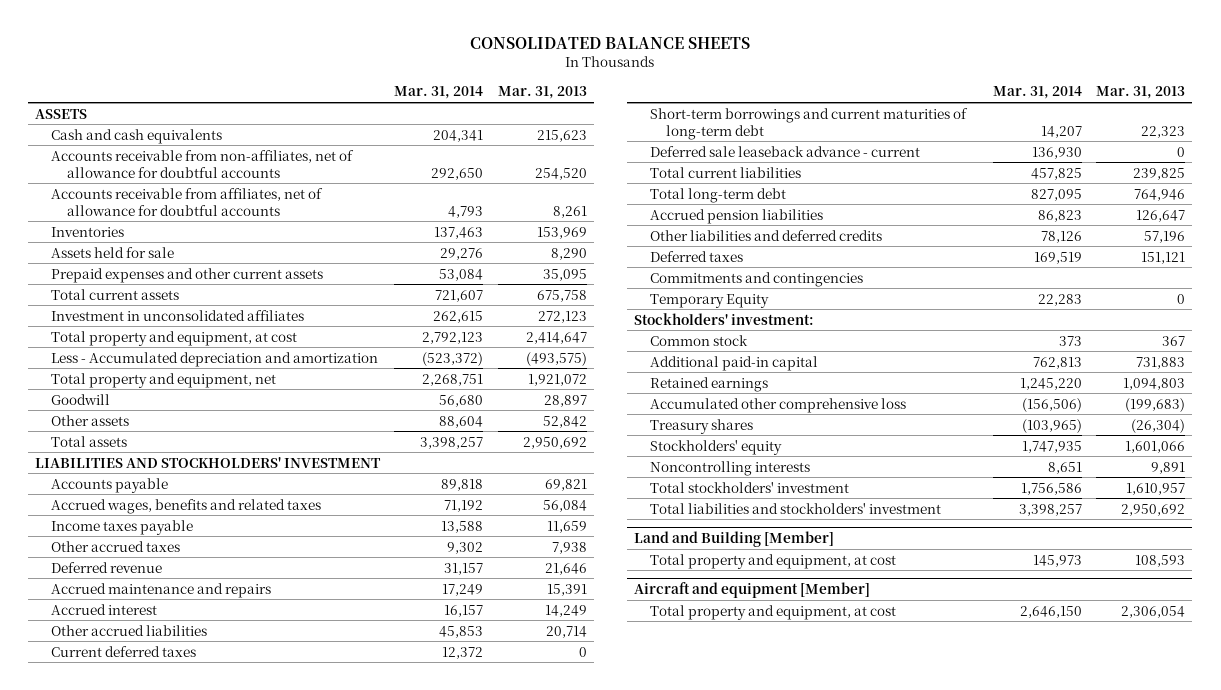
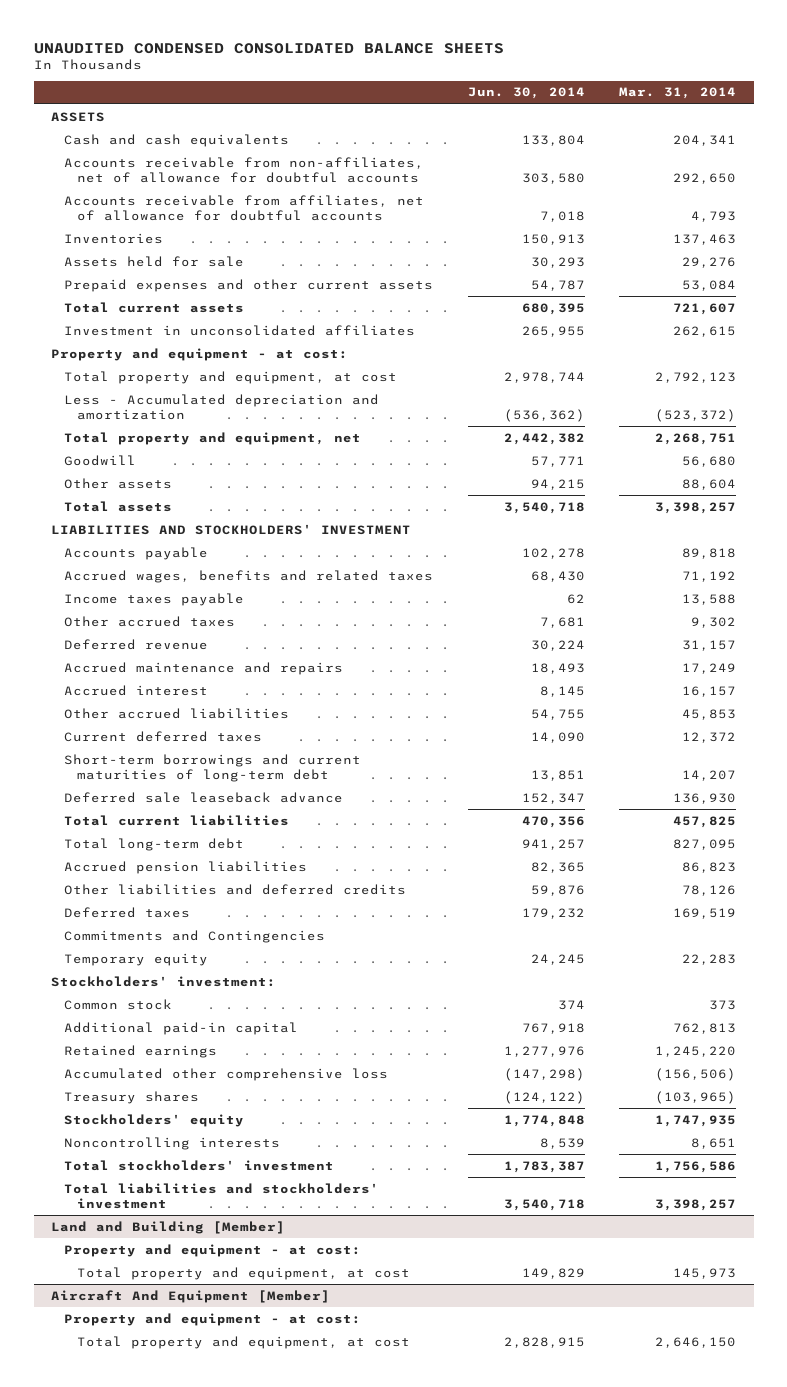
- CONSOLIDATED BALANCE SHEETS
+ UNAUDITED CONDENSED CONSOLIDATED BALANCE SHEETS
- | Mar. 31, 2014 | Mar. 31, 2013
+ | Jun. 30, 2014 | Mar. 31, 2014
+ Property and equipment - at cost:
- Deferred sale leaseback advance - current | 136,930 | 0
+ Deferred sale leaseback advance | 152,347 | 136,930
- Commitments and contingencies
- Temporary Equity | 22,283 | 0
+ Commitments and Contingencies
+ Temporary equity | 24,245 | 22,283
@ Land and Building [Member]
+ Property and equipment - at cost:
- Aircraft and equipment [Member]
+ Aircraft And Equipment [Member]
+ Property and equipment - at cost:

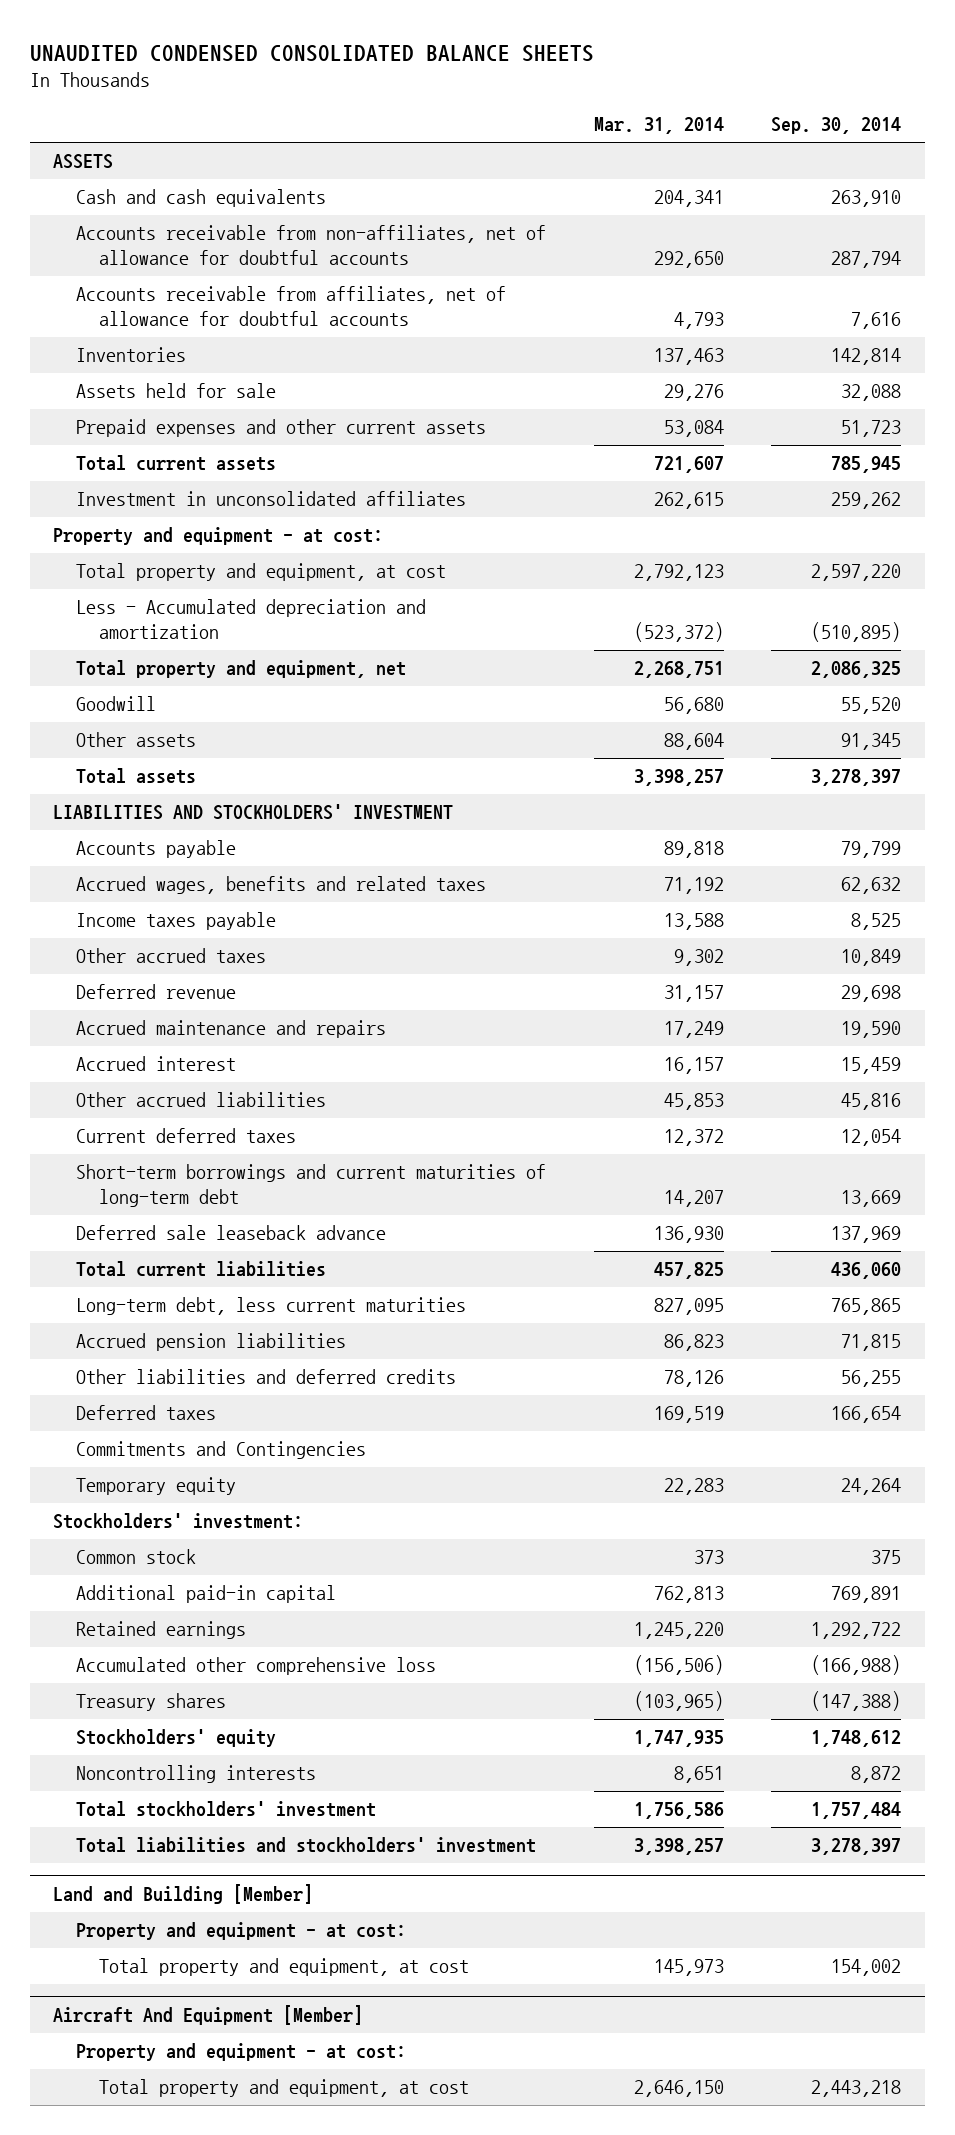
- | Jun. 30, 2014 | Mar. 31, 2014
+ | Mar. 31, 2014 | Sep. 30, 2014
- Total long-term debt | 941,257 | 827,095
+ Long-term debt, less current maturities | 827,095 | 765,865

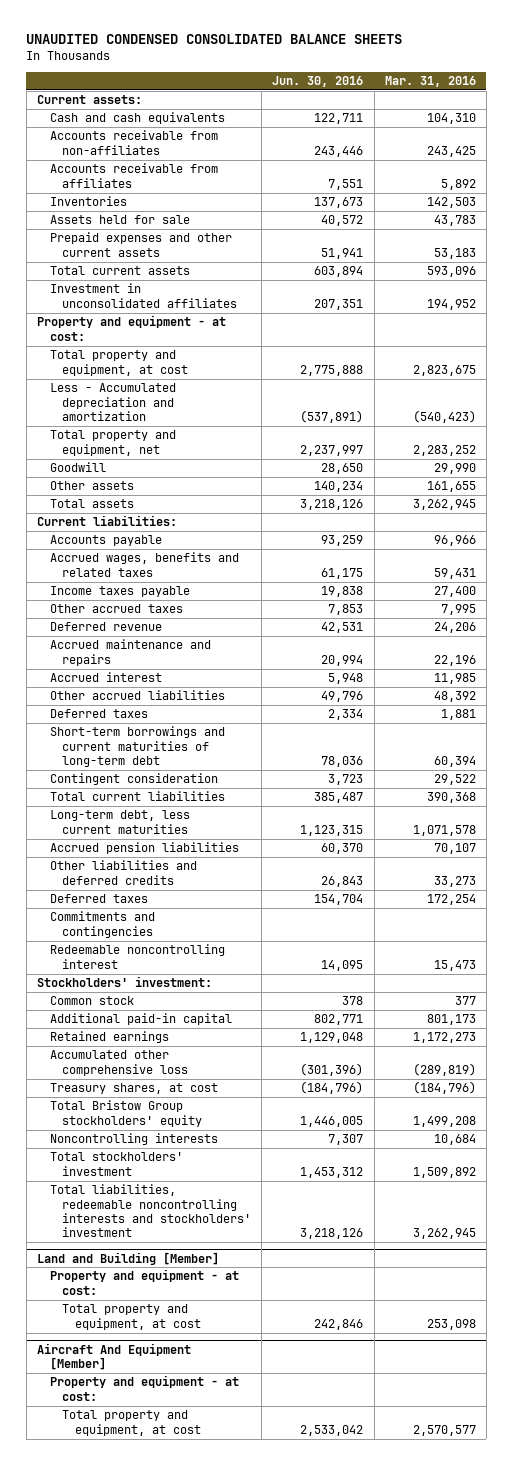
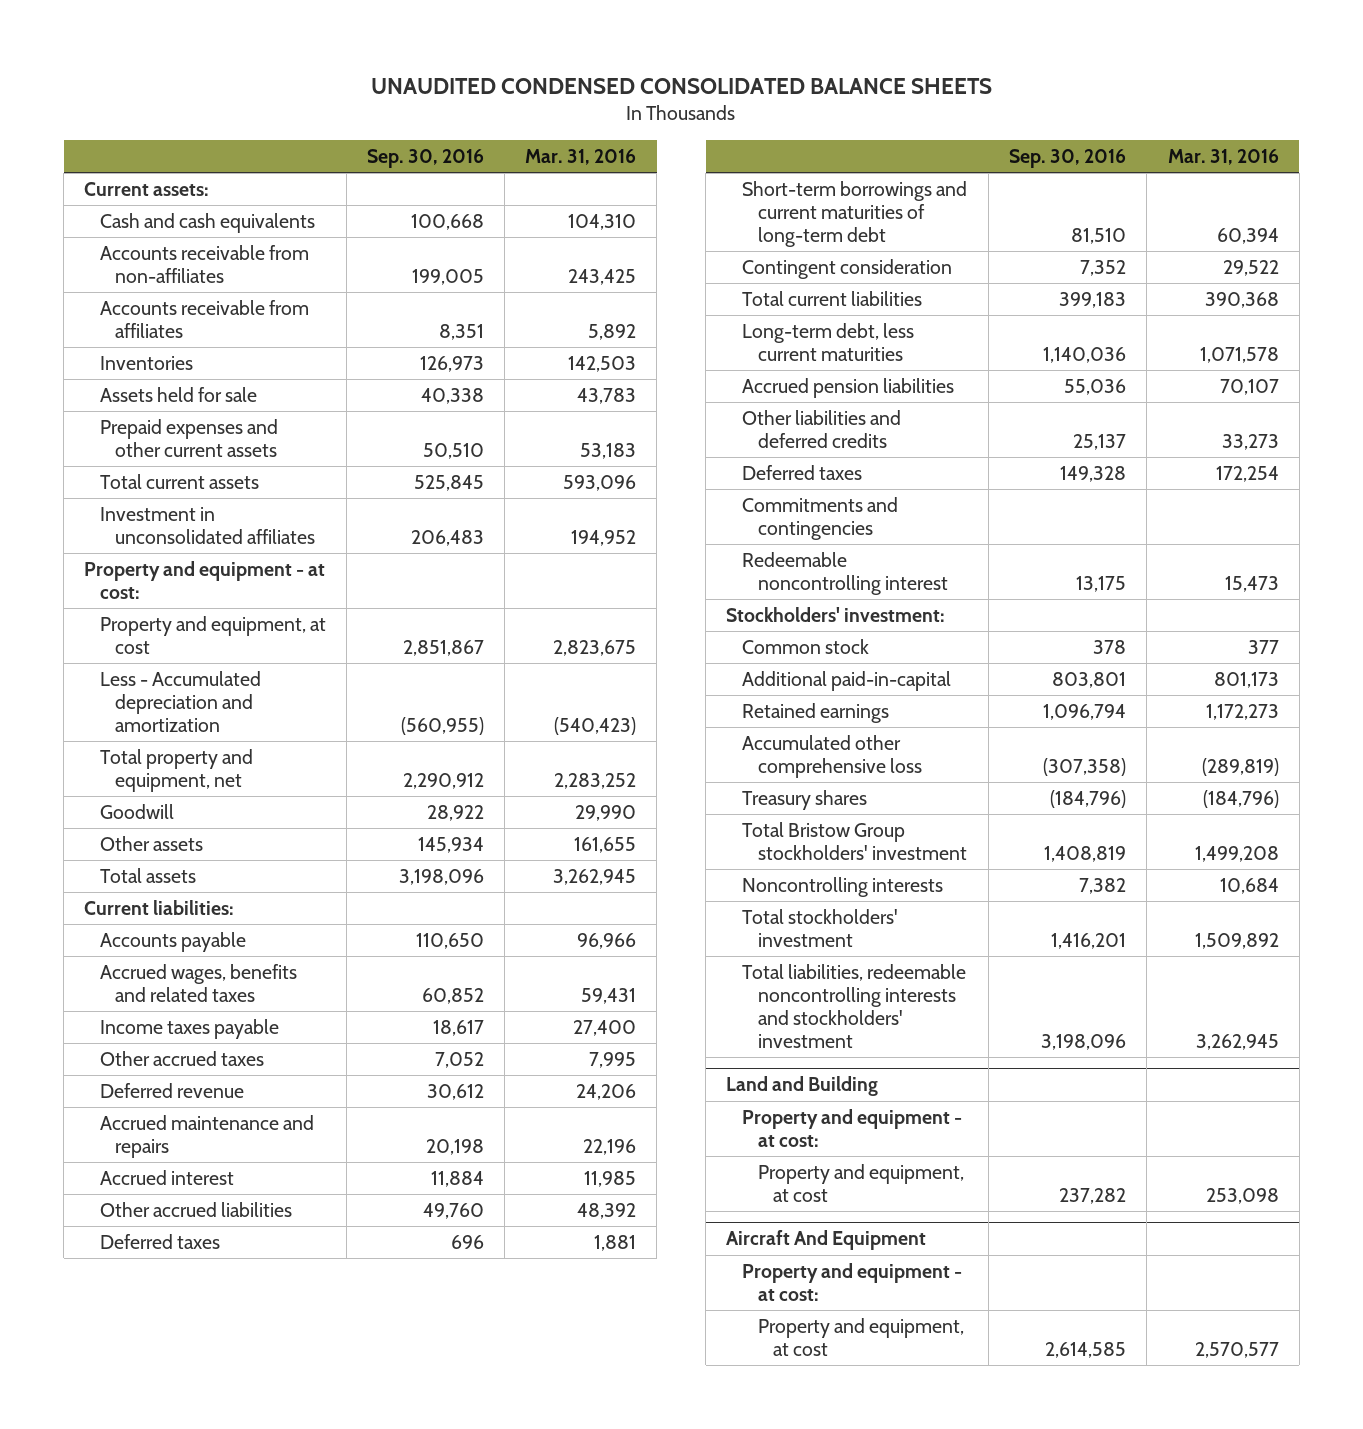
- | Jun. 30, 2016 | Mar. 31, 2016
+ | Sep. 30, 2016 | Mar. 31, 2016
- Total property and equipment, at cost | 2,775,888 | 2,823,675
+ Property and equipment, at cost | 2,851,867 | 2,823,675
- Additional paid-in capital | 802,771 | 801,173
+ Additional paid-in-capital | 803,801 | 801,173
- Treasury shares, at cost | (184,796) | (184,796)
- Total Bristow Group stockholders' equity | 1,446,005 | 1,499,208
+ Treasury shares | (184,796) | (184,796)
+ Total Bristow Group stockholders' investment | 1,408,819 | 1,499,208
- Land and Building [Member]
+ Land and Building
- Total property and equipment, at cost | 242,846 | 253,098
- Aircraft And Equipment [Member]
+ Property and equipment, at cost | 237,282 | 253,098
+ Aircraft And Equipment
- Total property and equipment, at cost | 2,533,042 | 2,570,577
+ Property and equipment, at cost | 2,614,585 | 2,570,577

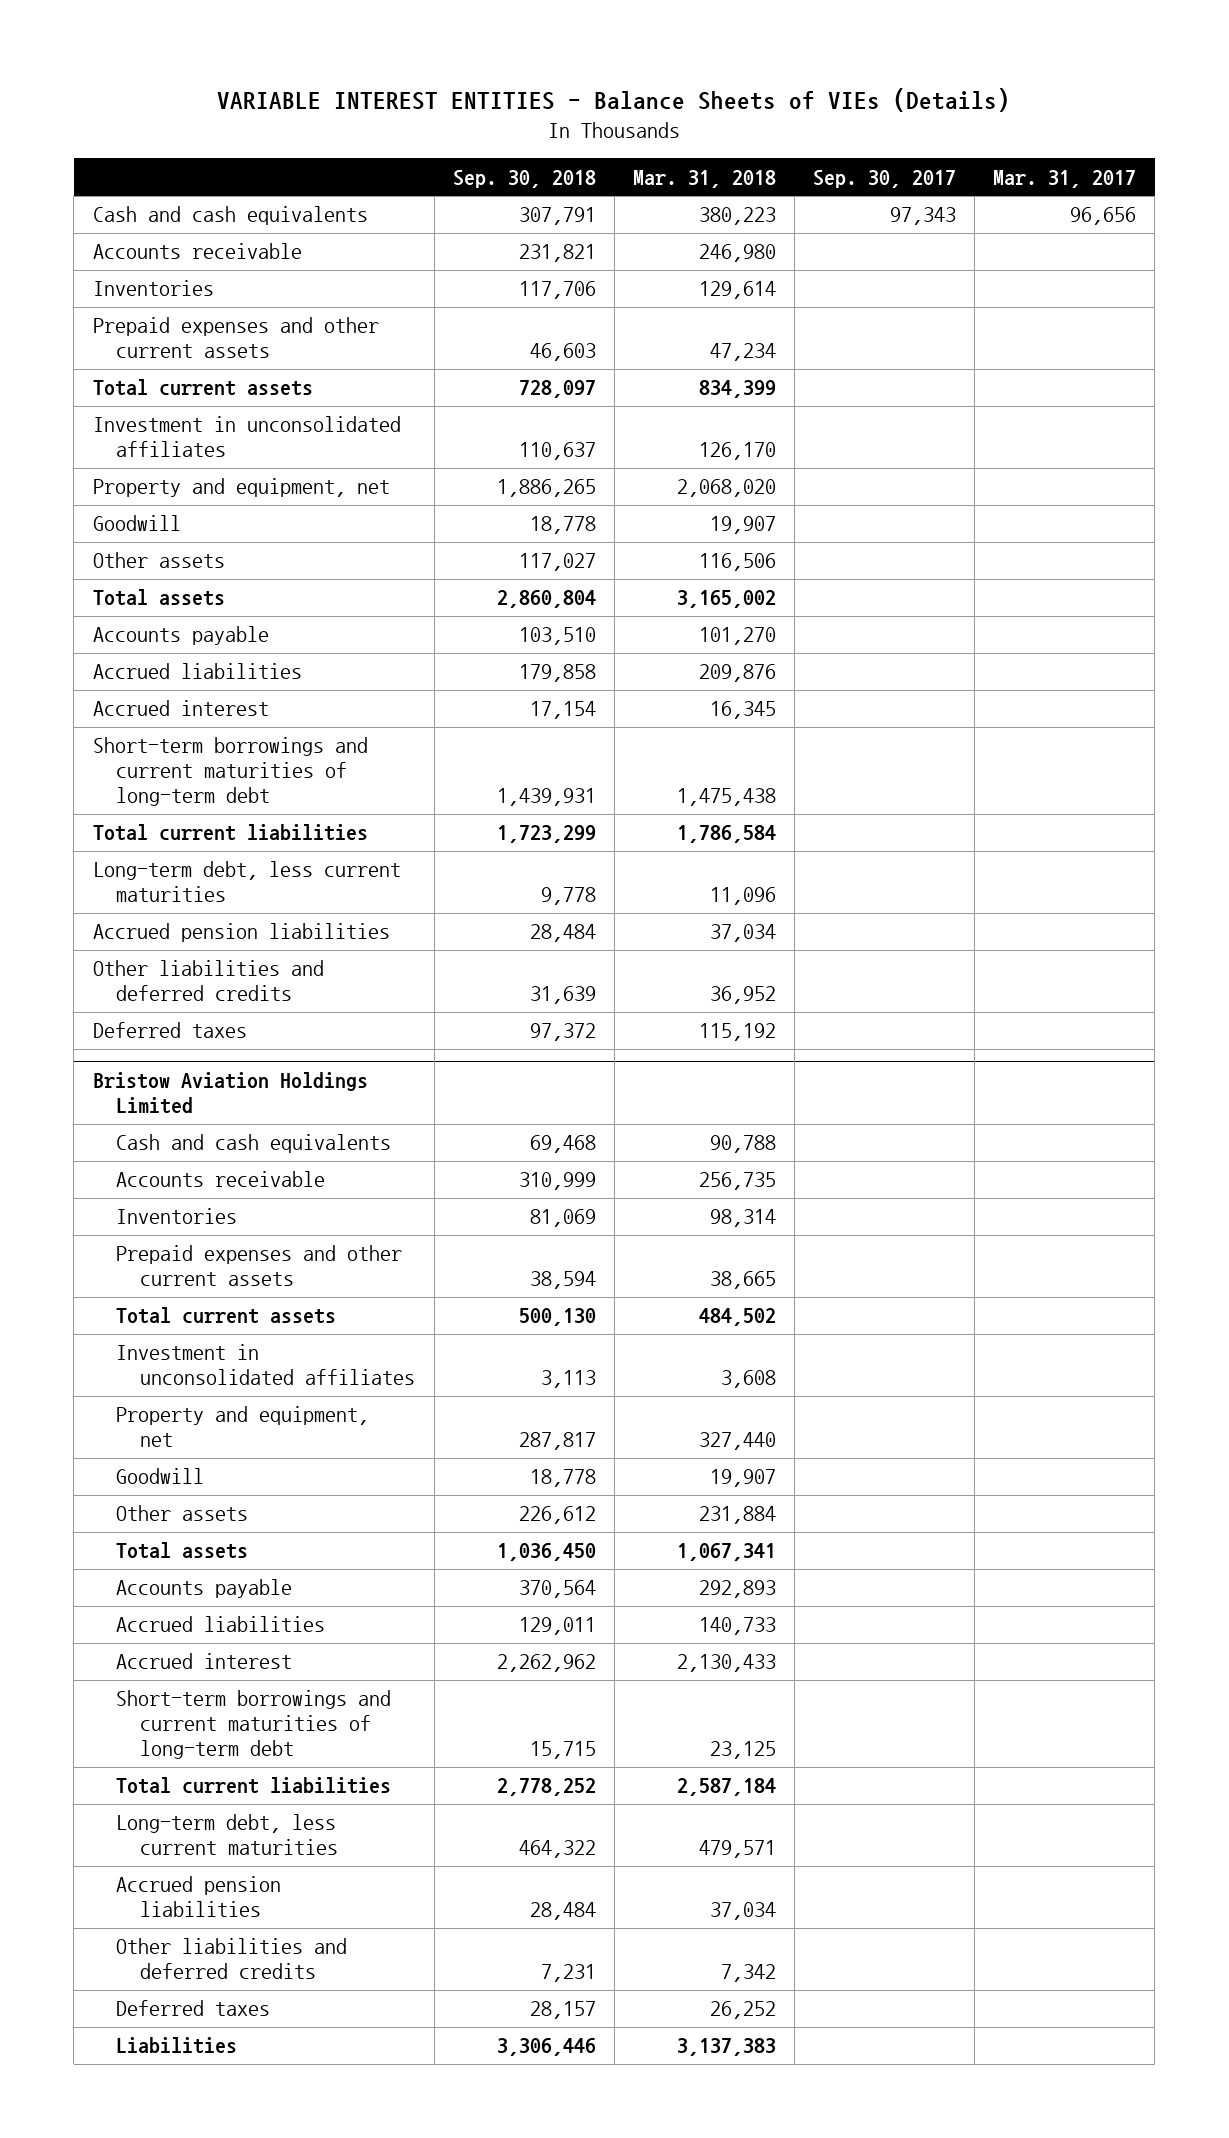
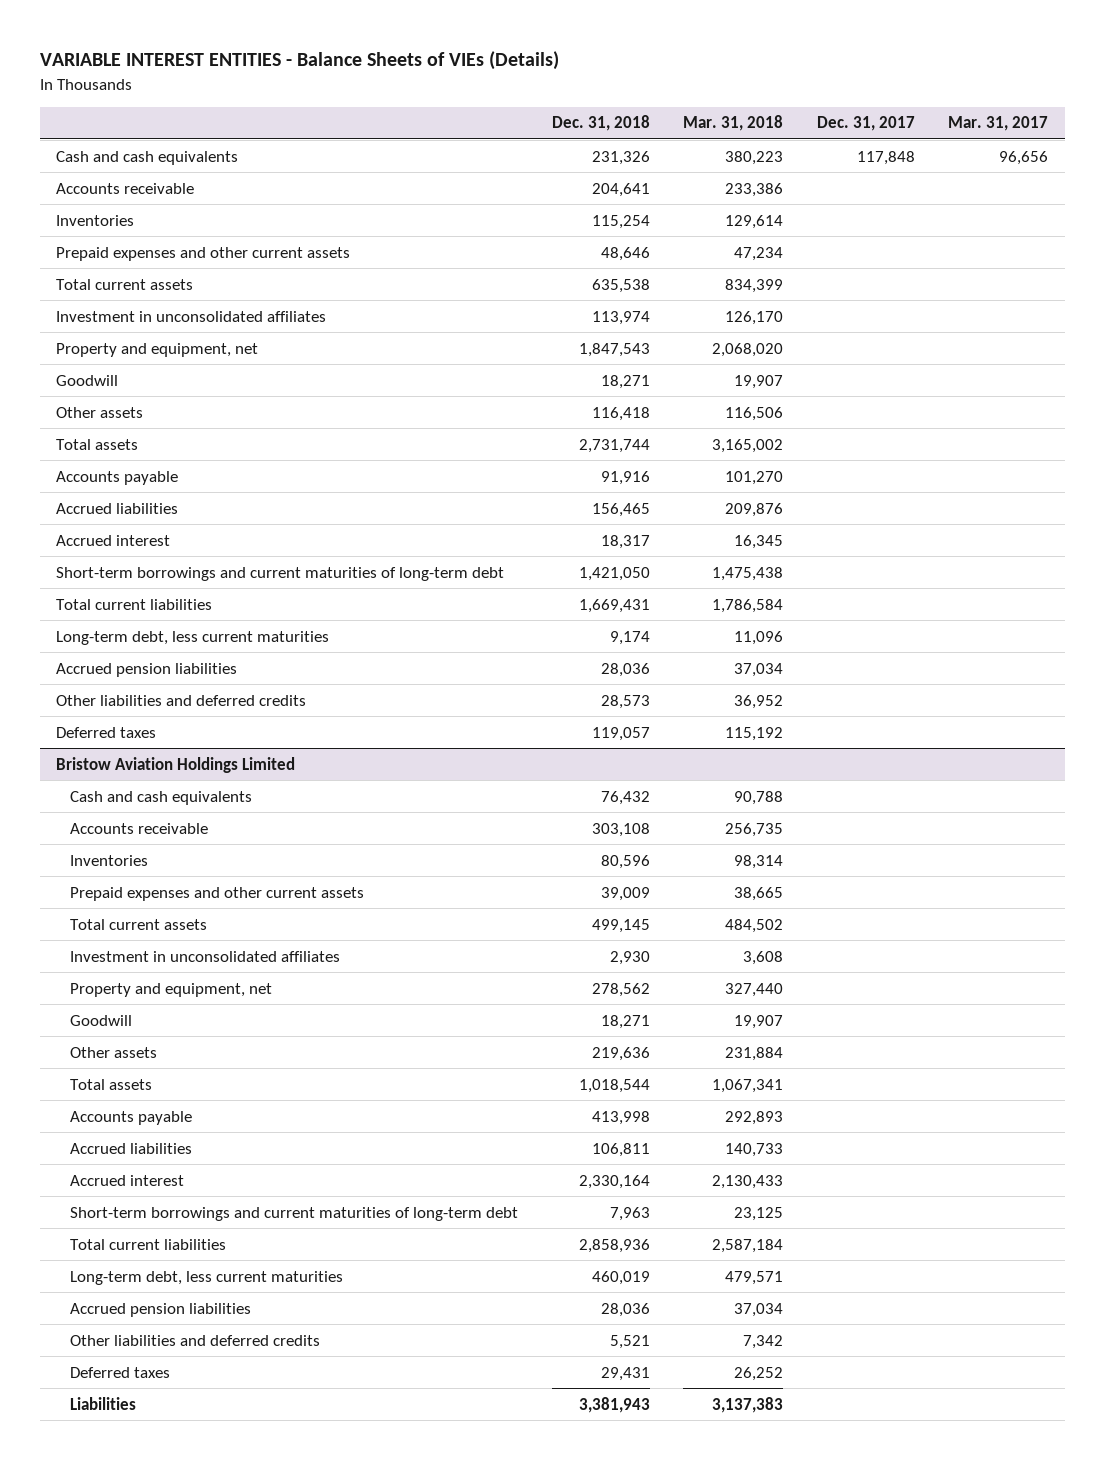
- | Sep. 30, 2018 | Mar. 31, 2018 | Sep. 30, 2017 | Mar. 31, 2017
+ | Dec. 31, 2018 | Mar. 31, 2018 | Dec. 31, 2017 | Mar. 31, 2017
- Accounts receivable | 231,821 | 246,980 | |
+ Accounts receivable | 204,641 | 233,386 | |

